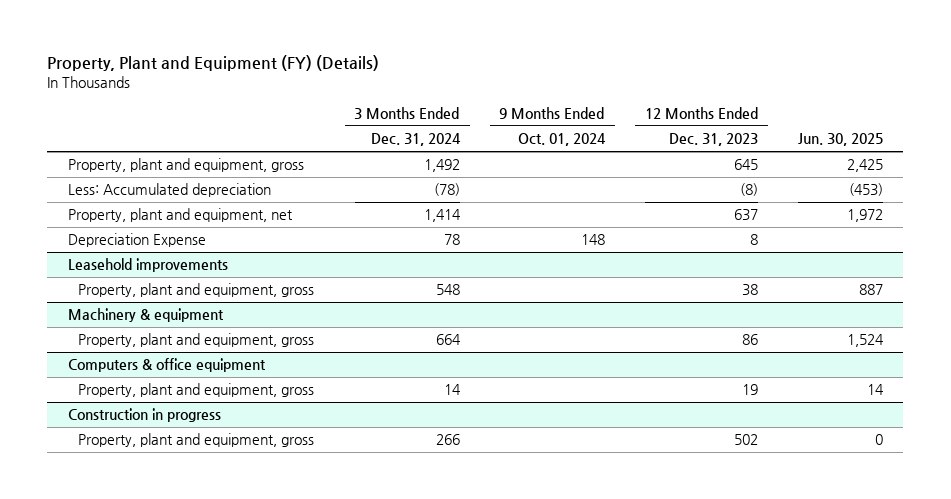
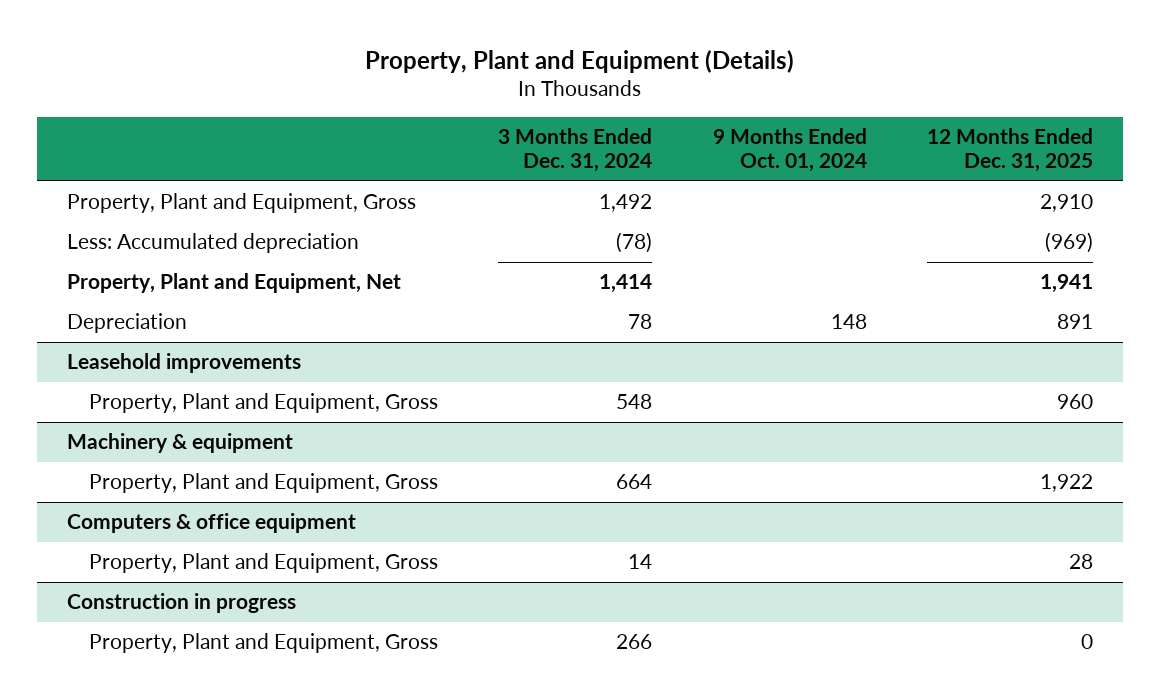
- Property, Plant and Equipment (FY) (Details)
+ Property, Plant and Equipment (Details)
- | 3 Months Ended Dec. 31, 2024 | 9 Months Ended Oct. 01, 2024 | 12 Months Ended Dec. 31, 2023 | Jun. 30, 2025
+ | 3 Months Ended Dec. 31, 2024 | 9 Months Ended Oct. 01, 2024 | 12 Months Ended Dec. 31, 2025
- Property, plant and equipment, gross | 1,492 | | 645 | 2,425
+ Property, Plant and Equipment, Gross | 1,492 | | 2,910
- Property, plant and equipment, net | 1,414 | | 637 | 1,972
- Depreciation Expense | 78 | 148 | 8 |
+ Property, Plant and Equipment, Net | 1,414 | | 1,941
+ Depreciation | 78 | 148 | 891
@ Leasehold improvements
- Property, plant and equipment, gross | 548 | | 38 | 887
+ Property, Plant and Equipment, Gross | 548 | | 960
@ Machinery & equipment
- Property, plant and equipment, gross | 664 | | 86 | 1,524
+ Property, Plant and Equipment, Gross | 664 | | 1,922
@ Computers & office equipment
- Property, plant and equipment, gross | 14 | | 19 | 14
+ Property, Plant and Equipment, Gross | 14 | | 28
@ Construction in progress
- Property, plant and equipment, gross | 266 | | 502 | 0
+ Property, Plant and Equipment, Gross | 266 | | 0

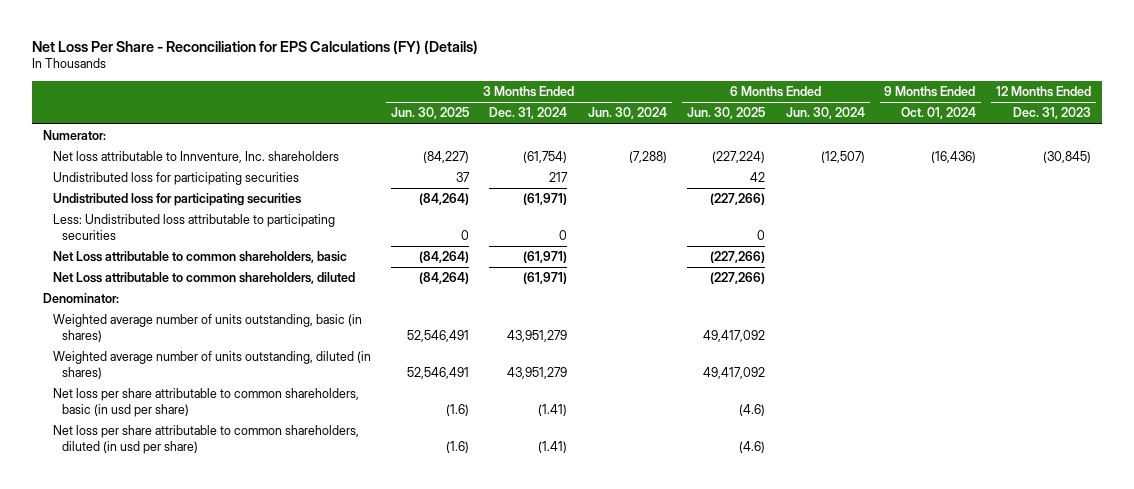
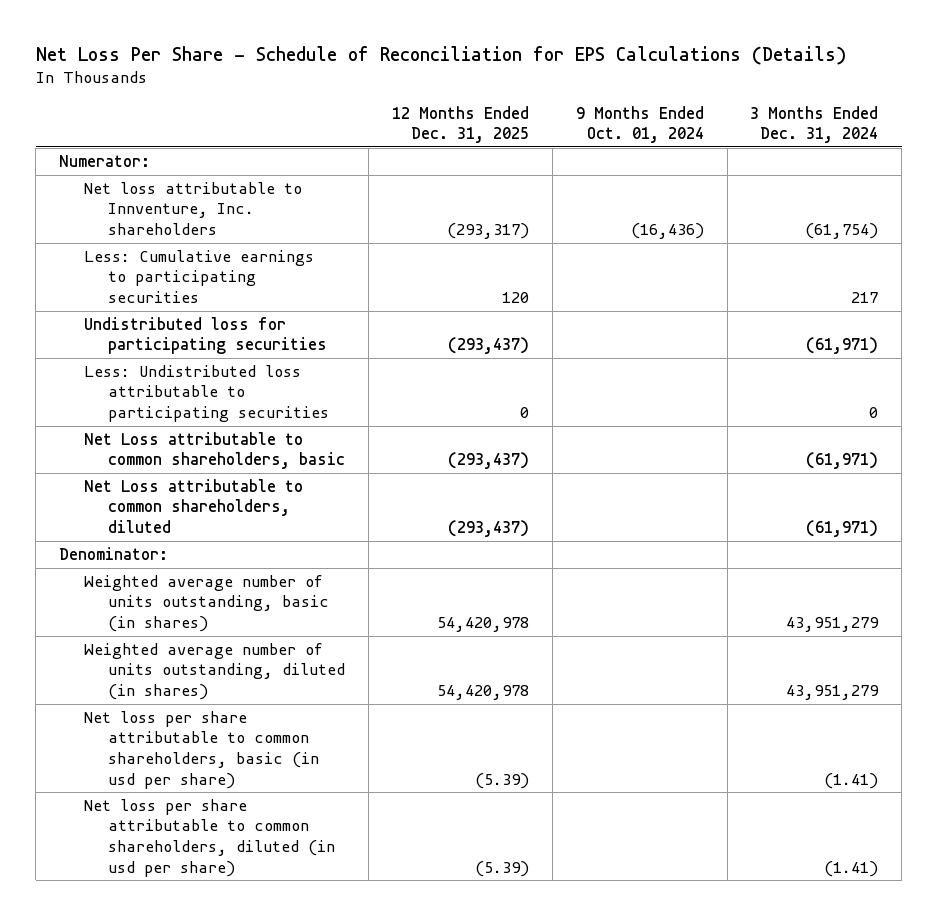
- Net Loss Per Share - Reconciliation for EPS Calculations (FY) (Details)
+ Net Loss Per Share - Schedule of Reconciliation for EPS Calculations (Details)
- | 3 Months Ended Jun. 30, 2025 | 3 Months Ended Dec. 31, 2024 | 3 Months Ended Jun. 30, 2024 | 6 Months Ended Jun. 30, 2025 | 6 Months Ended Jun. 30, 2024 | 9 Months Ended Oct. 01, 2024 | 12 Months Ended Dec. 31, 2023
+ | 12 Months Ended Dec. 31, 2025 | 9 Months Ended Oct. 01, 2024 | 3 Months Ended Dec. 31, 2024
- Undistributed loss for participating securities | 37 | 217 | | 42 | | |
+ Less: Cumulative earnings to participating securities | 120 | | 217

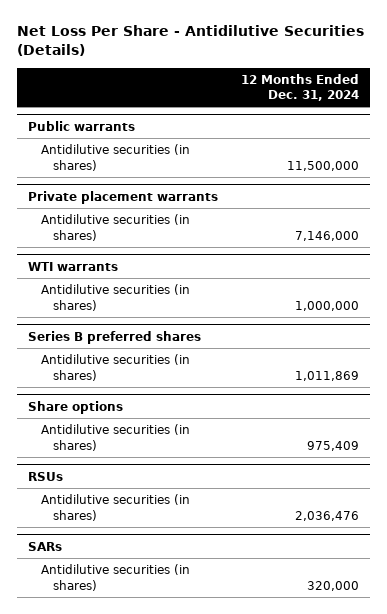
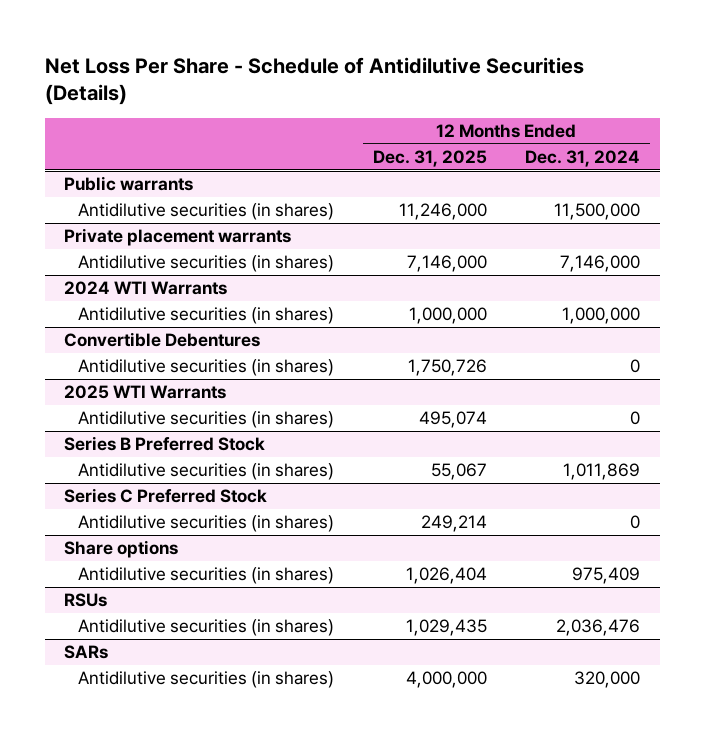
- Net Loss Per Share - Antidilutive Securities (Details)
+ Net Loss Per Share - Schedule of Antidilutive Securities (Details)
- | 12 Months Ended Dec. 31, 2024
+ | 12 Months Ended Dec. 31, 2025 | 12 Months Ended Dec. 31, 2024
- WTI warrants
+ 2024 WTI Warrants
- Series B preferred shares
+ Convertible Debentures
+ Antidilutive securities (in shares) | 1,750,726 | 0
+ 2025 WTI Warrants
+ Antidilutive securities (in shares) | 495,074 | 0
+ Series B Preferred Stock
+ Series C Preferred Stock
+ Antidilutive securities (in shares) | 249,214 | 0

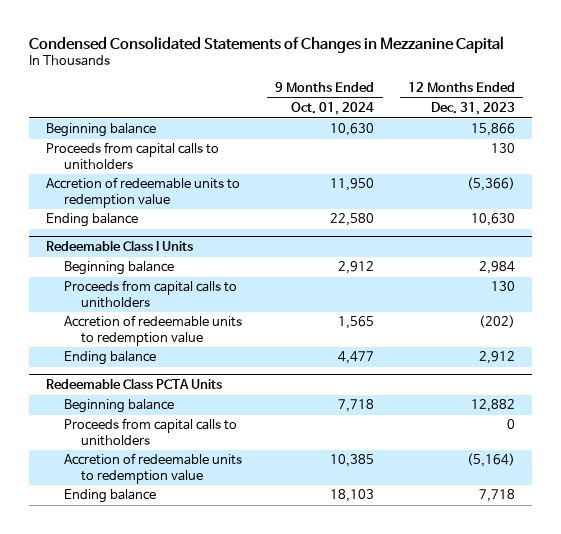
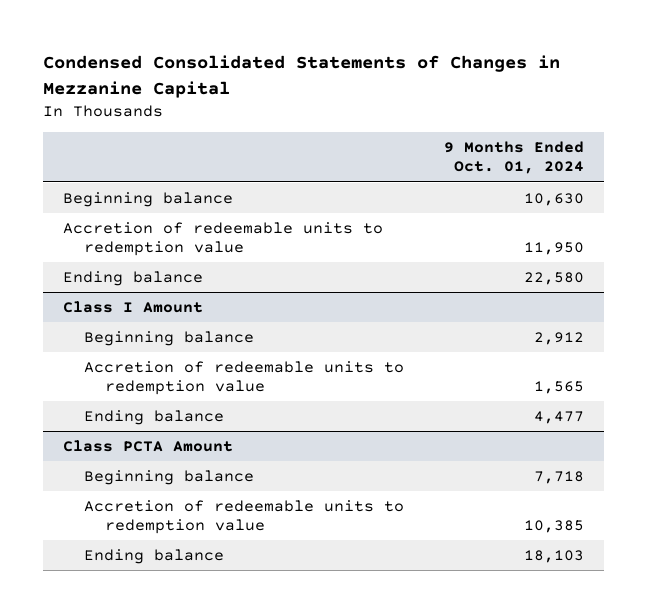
- | 9 Months Ended Oct. 01, 2024 | 12 Months Ended Dec. 31, 2023
+ | 9 Months Ended Oct. 01, 2024
- Proceeds from capital calls to unitholders | | 130
- Redeemable Class I Units
+ Class I Amount
- Proceeds from capital calls to unitholders | | 130
- Redeemable Class PCTA Units
+ Class PCTA Amount
- Proceeds from capital calls to unitholders | | 0

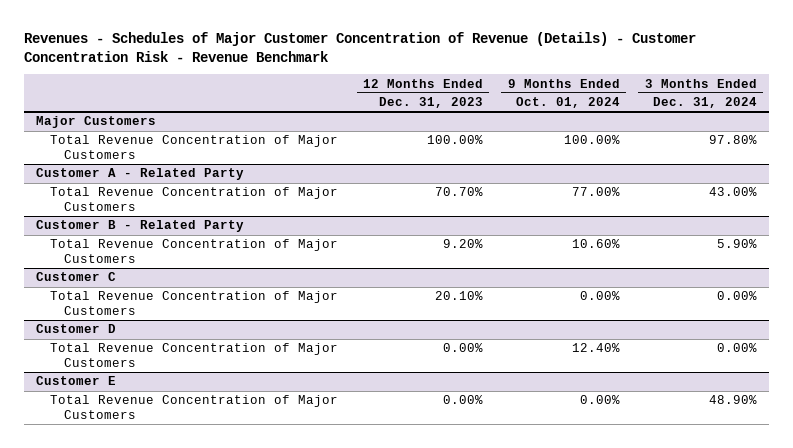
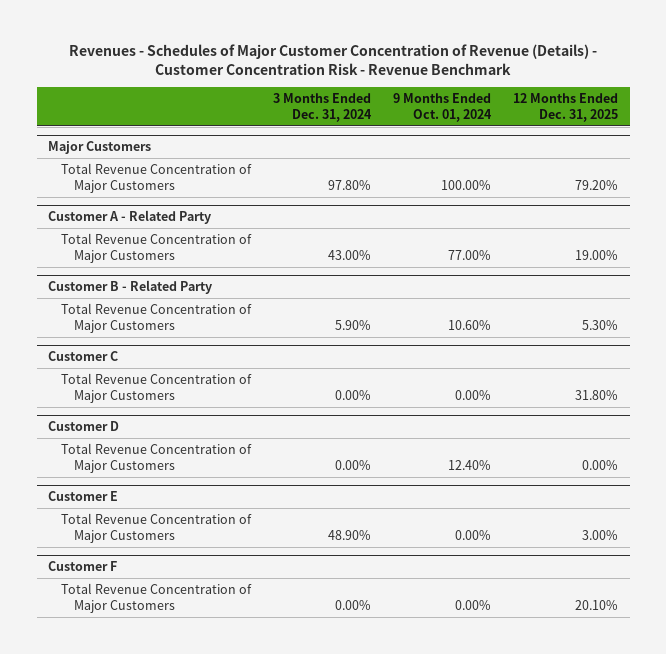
- | 12 Months Ended Dec. 31, 2023 | 9 Months Ended Oct. 01, 2024 | 3 Months Ended Dec. 31, 2024
+ | 3 Months Ended Dec. 31, 2024 | 9 Months Ended Oct. 01, 2024 | 12 Months Ended Dec. 31, 2025
+ Customer F
+ Total Revenue Concentration of Major Customers | 0.00% | 0.00% | 20.10%

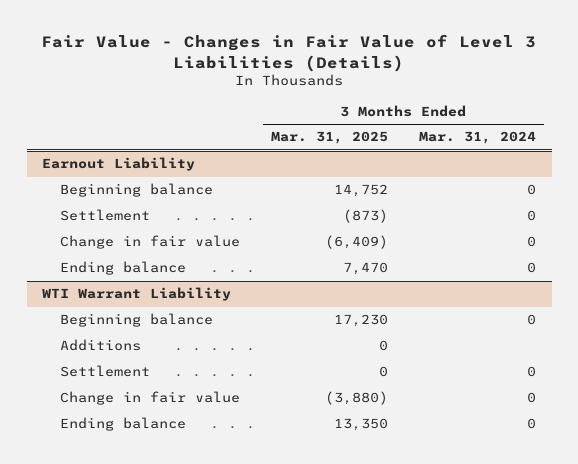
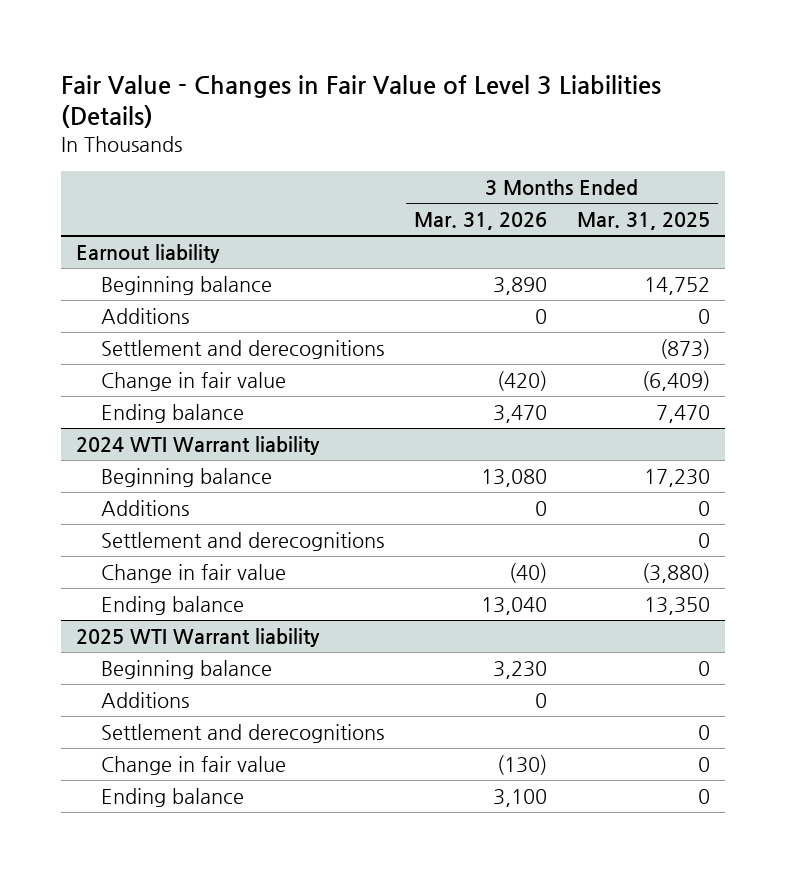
- | 3 Months Ended Mar. 31, 2025 | 3 Months Ended Mar. 31, 2024
+ | 3 Months Ended Mar. 31, 2026 | 3 Months Ended Mar. 31, 2025
- Earnout Liability
+ Earnout liability
- Settlement | (873) | 0
+ Additions | 0 | 0
+ Settlement and derecognitions | | (873)
- WTI Warrant Liability
+ 2024 WTI Warrant liability
- Settlement | 0 | 0
+ Settlement and derecognitions | | 0
+ 2025 WTI Warrant liability
+ Beginning balance | 3,230 | 0
+ Additions | 0 |
+ Settlement and derecognitions | | 0
+ Change in fair value | (130) | 0
+ Ending balance | 3,100 | 0

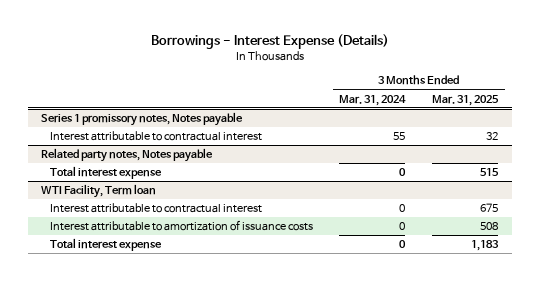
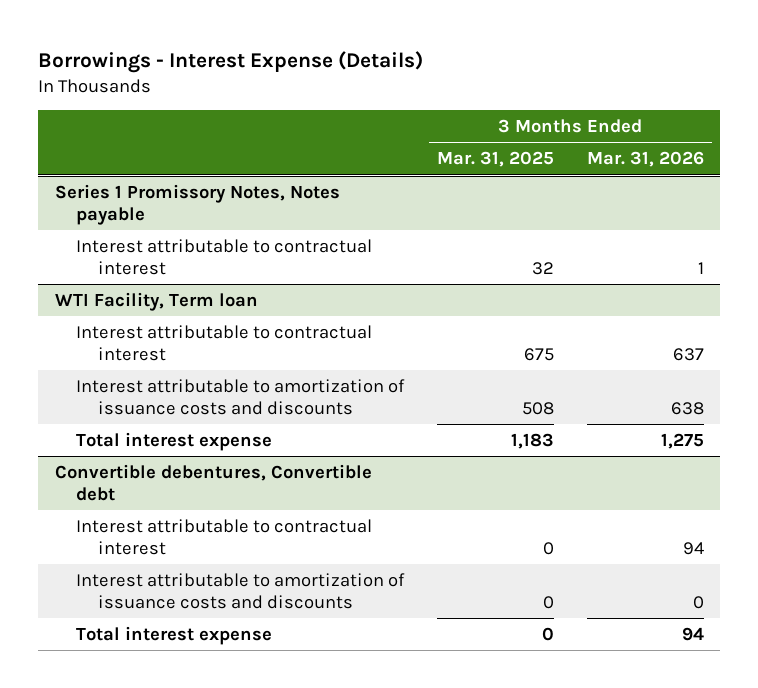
- | 3 Months Ended Mar. 31, 2024 | 3 Months Ended Mar. 31, 2025
+ | 3 Months Ended Mar. 31, 2025 | 3 Months Ended Mar. 31, 2026
- Series 1 promissory notes, Notes payable
+ Series 1 Promissory Notes, Notes payable
- Related party notes, Notes payable
- Total interest expense | 0 | 515
@ WTI Facility, Term loan
- Interest attributable to amortization of issuance costs | 0 | 508
+ Interest attributable to amortization of issuance costs and discounts | 508 | 638
+ Convertible debentures, Convertible debt
+ Interest attributable to contractual interest | 0 | 94
+ Interest attributable to amortization of issuance costs and discounts | 0 | 0
+ Total interest expense | 0 | 94

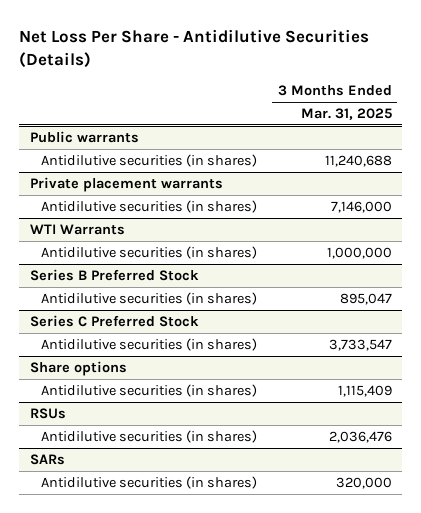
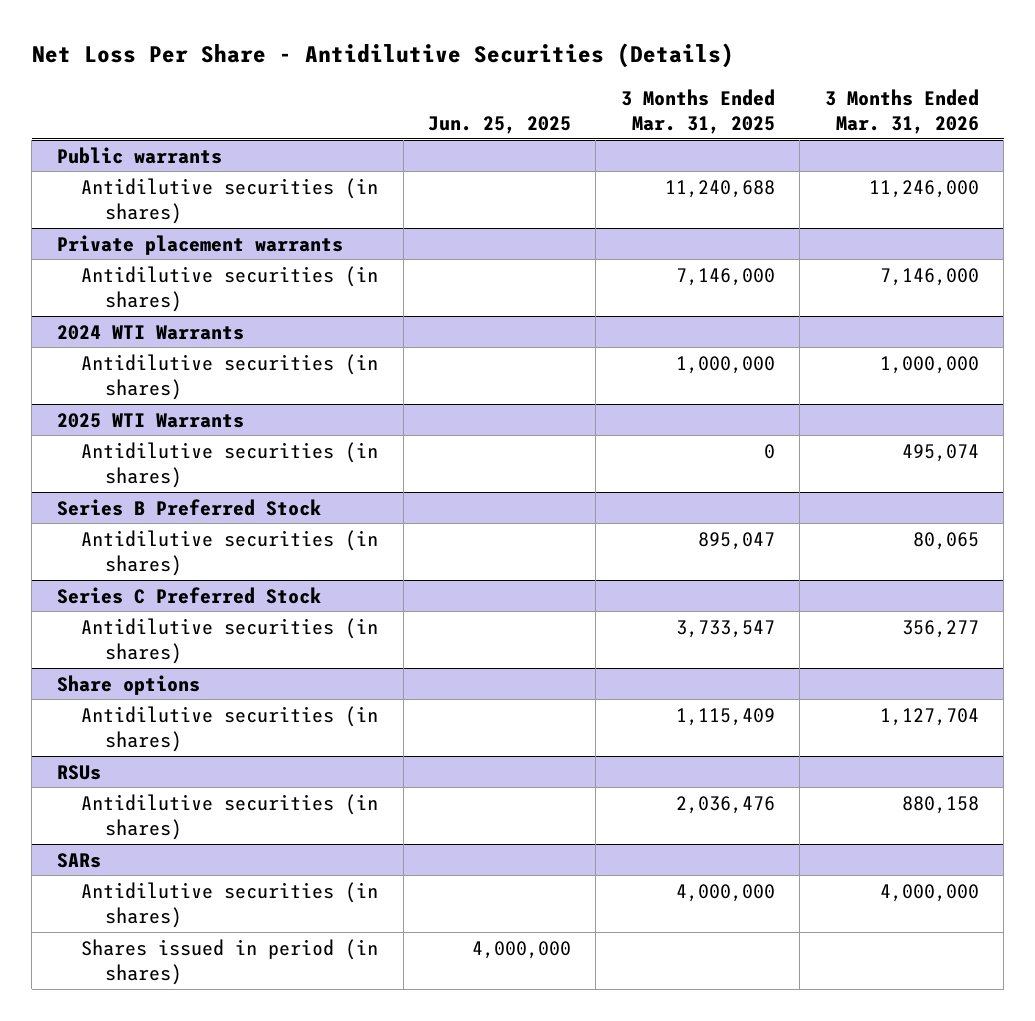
- | 3 Months Ended Mar. 31, 2025
+ | Jun. 25, 2025 | 3 Months Ended Mar. 31, 2025 | 3 Months Ended Mar. 31, 2026
- WTI Warrants
+ 2024 WTI Warrants
+ 2025 WTI Warrants
+ Antidilutive securities (in shares) | | 0 | 495,074
@ SARs
- Antidilutive securities (in shares) | 320,000
+ Antidilutive securities (in shares) | | 4,000,000 | 4,000,000
+ Shares issued in period (in shares) | 4,000,000 | |

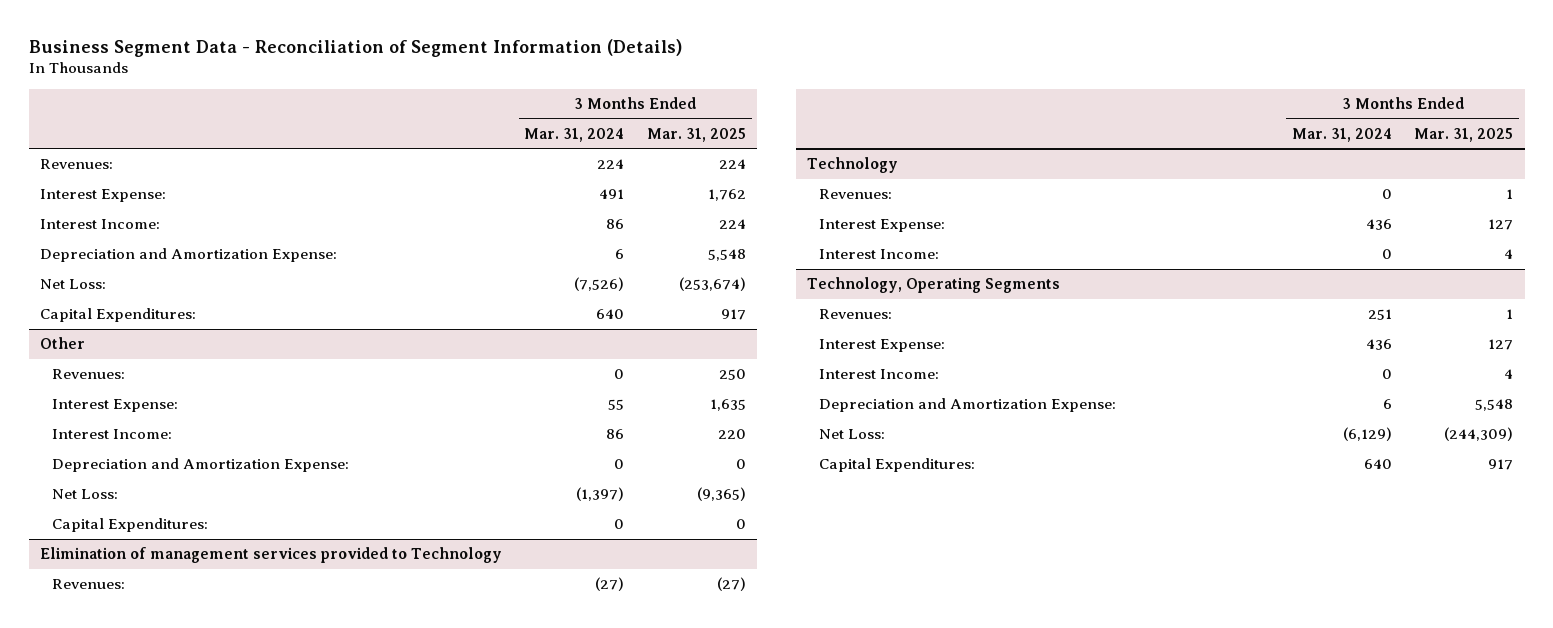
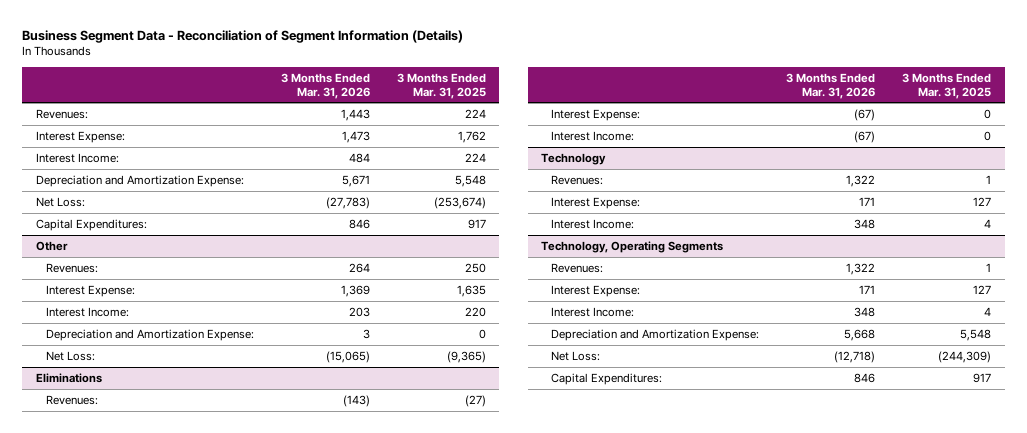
- | 3 Months Ended Mar. 31, 2024 | 3 Months Ended Mar. 31, 2025
+ | 3 Months Ended Mar. 31, 2026 | 3 Months Ended Mar. 31, 2025
@ Other
- Capital Expenditures: | 0 | 0
- Elimination of management services provided to Technology
+ Eliminations
+ Interest Expense: | (67) | 0
+ Interest Income: | (67) | 0

